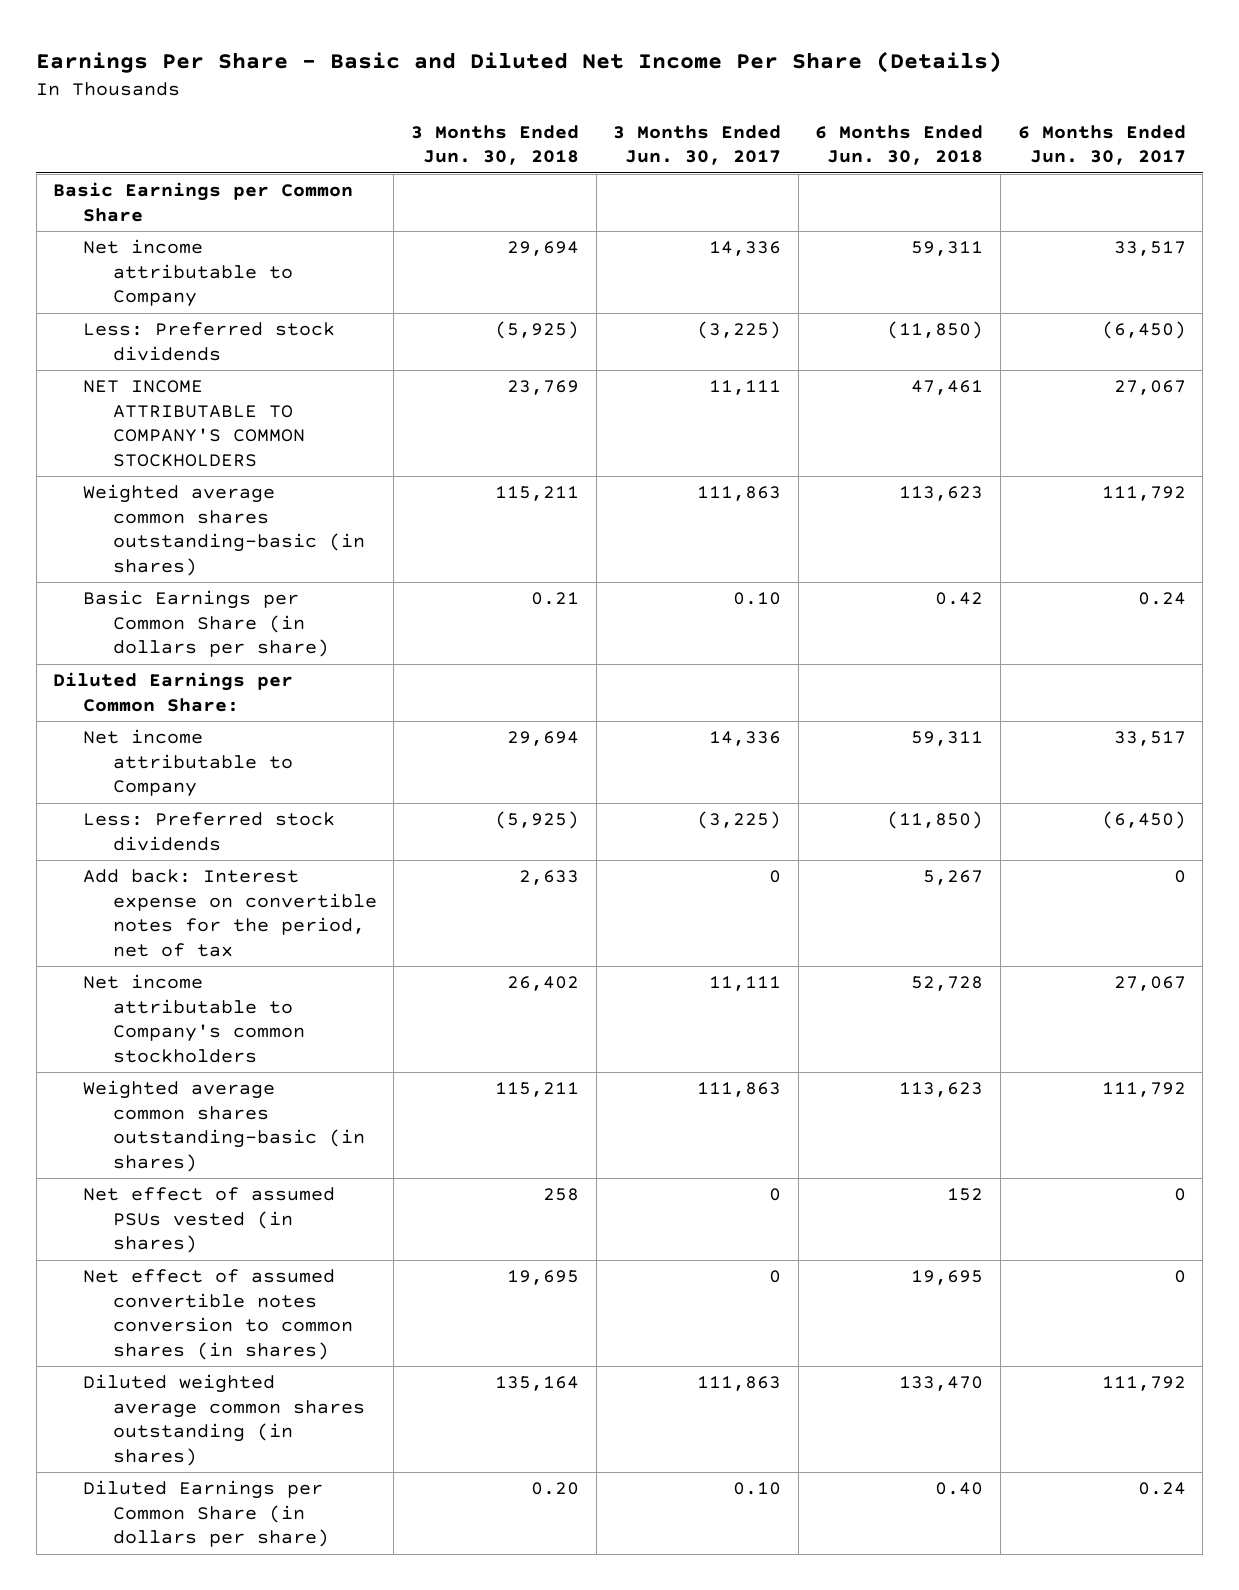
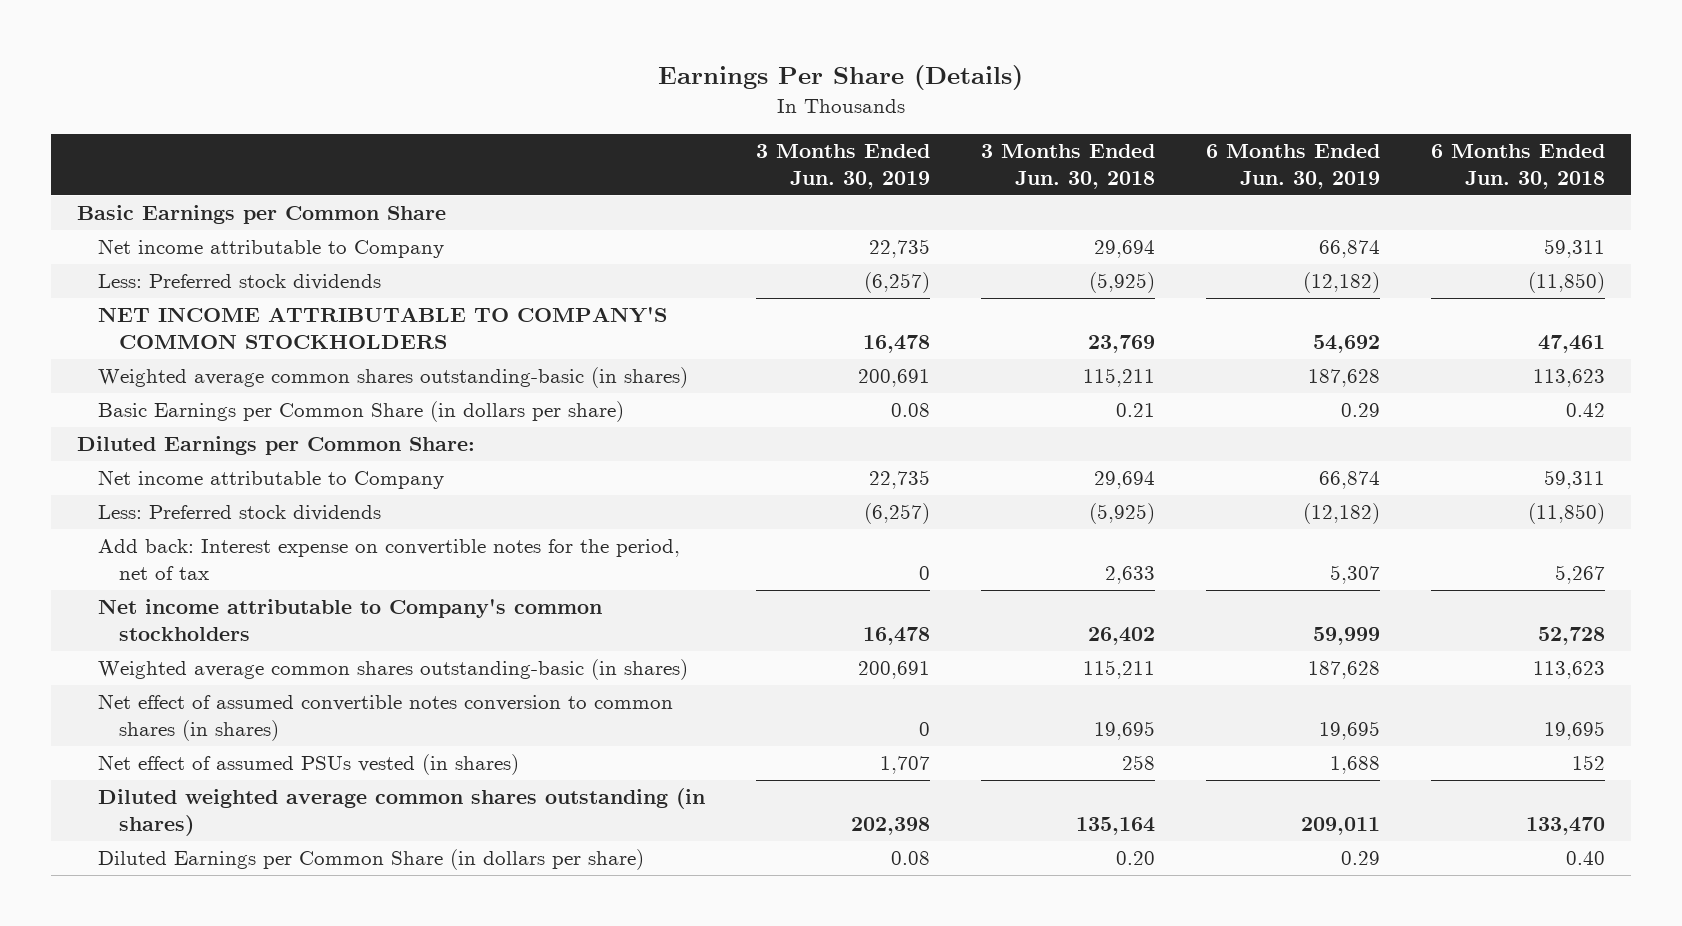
- Earnings Per Share - Basic and Diluted Net Income Per Share (Details)
+ Earnings Per Share (Details)
- | 3 Months Ended Jun. 30, 2018 | 3 Months Ended Jun. 30, 2017 | 6 Months Ended Jun. 30, 2018 | 6 Months Ended Jun. 30, 2017
+ | 3 Months Ended Jun. 30, 2019 | 3 Months Ended Jun. 30, 2018 | 6 Months Ended Jun. 30, 2019 | 6 Months Ended Jun. 30, 2018
moved down: Net effect of assumed PSUs vested (in shares) | 1,707 | 258 | 1,688 | 152

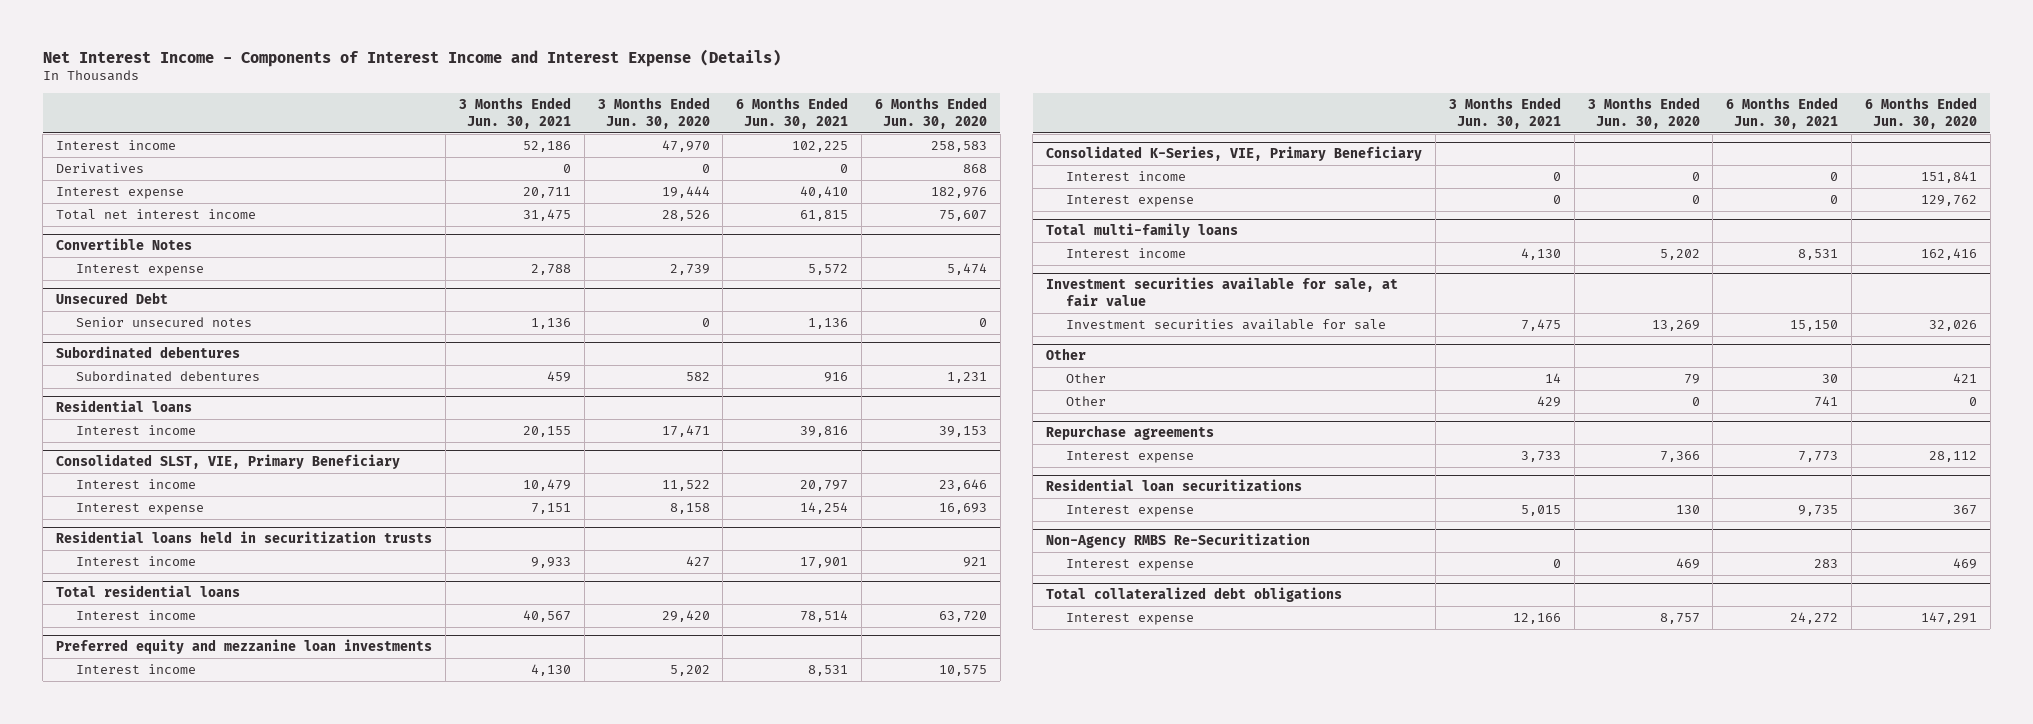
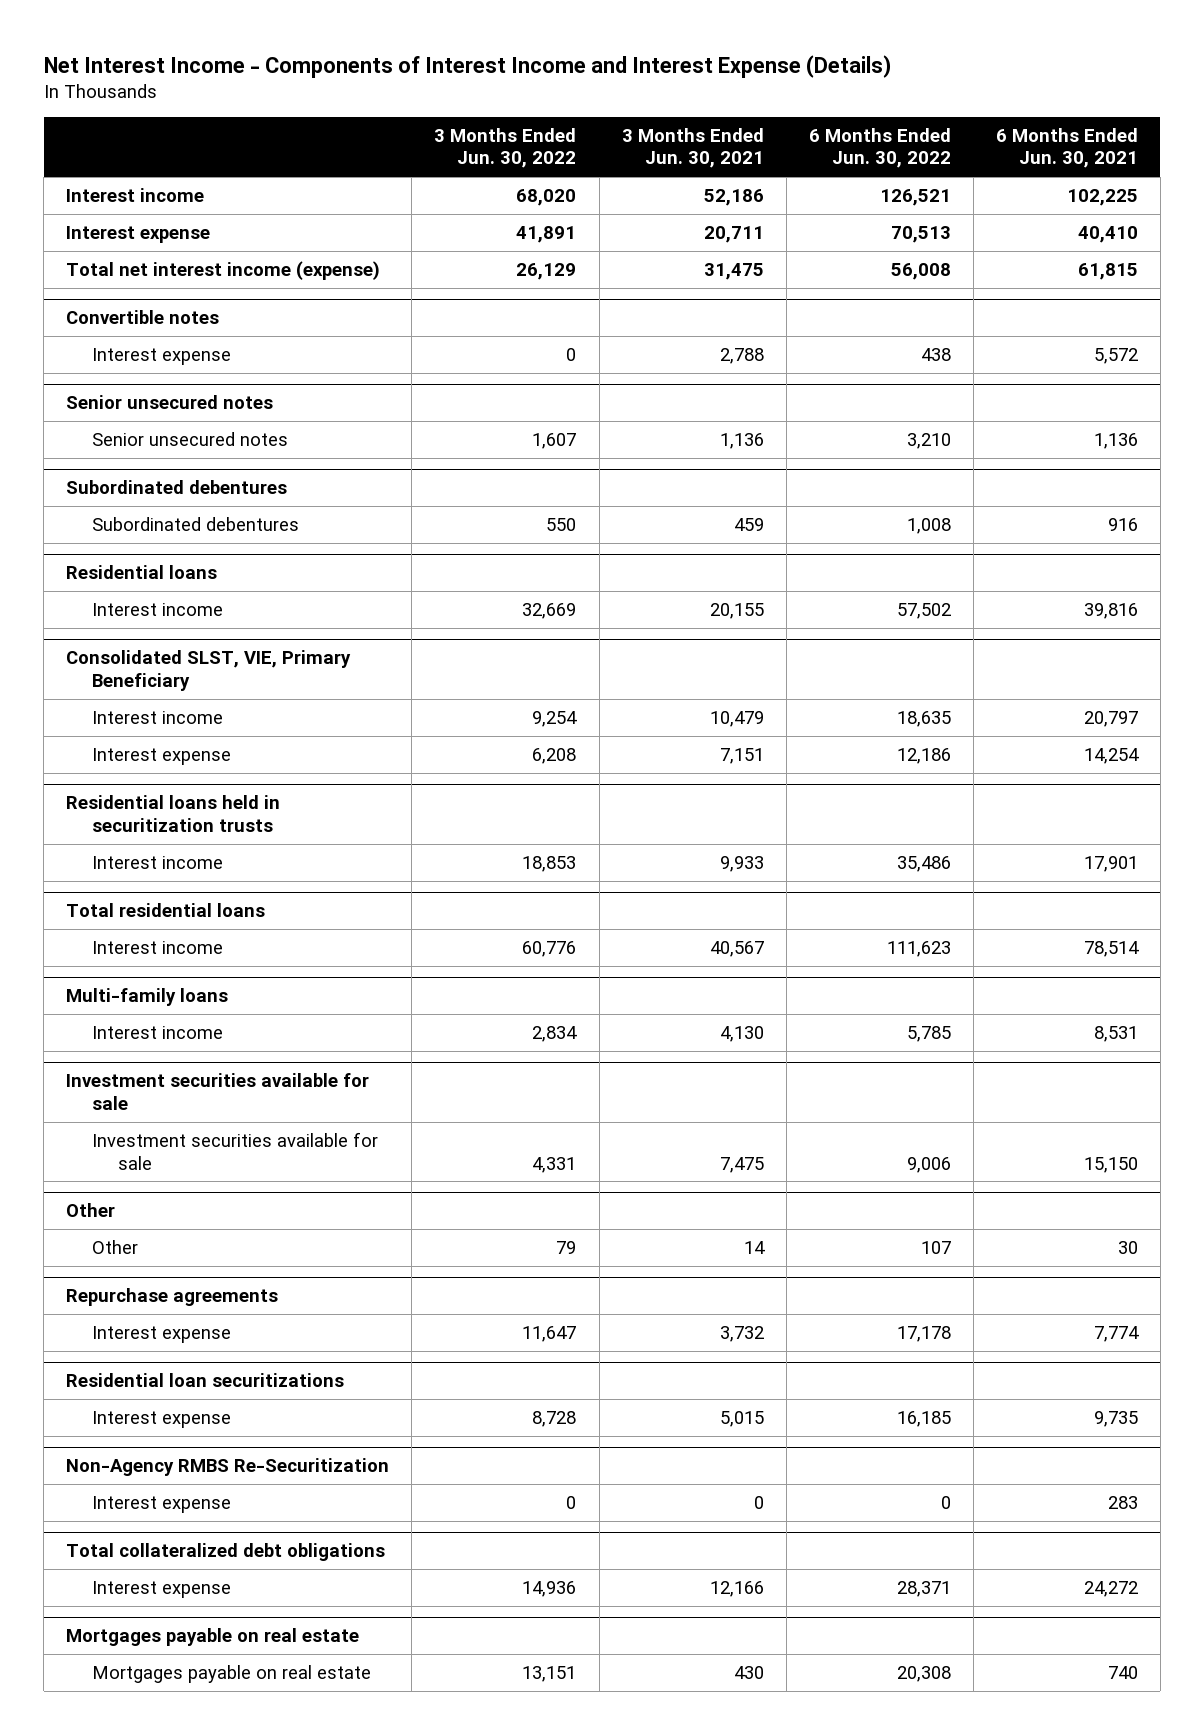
- | 3 Months Ended Jun. 30, 2021 | 3 Months Ended Jun. 30, 2020 | 6 Months Ended Jun. 30, 2021 | 6 Months Ended Jun. 30, 2020
+ | 3 Months Ended Jun. 30, 2022 | 3 Months Ended Jun. 30, 2021 | 6 Months Ended Jun. 30, 2022 | 6 Months Ended Jun. 30, 2021
- Derivatives | 0 | 0 | 0 | 868
- Total net interest income | 31,475 | 28,526 | 61,815 | 75,607
- Convertible Notes
+ Total net interest income (expense) | 26,129 | 31,475 | 56,008 | 61,815
+ Convertible notes
- Unsecured Debt
+ Senior unsecured notes
- Preferred equity and mezzanine loan investments
- Interest income | 4,130 | 5,202 | 8,531 | 10,575
- Consolidated K-Series, VIE, Primary Beneficiary
- Interest income | 0 | 0 | 0 | 151,841
- Interest expense | 0 | 0 | 0 | 129,762
- Total multi-family loans
+ Multi-family loans
- Investment securities available for sale, at fair value
+ Investment securities available for sale
@ Other
- Other | 429 | 0 | 741 | 0
@ Repurchase agreements
- Interest expense | 3,733 | 7,366 | 7,773 | 28,112
+ Interest expense | 11,647 | 3,732 | 17,178 | 7,774
+ Mortgages payable on real estate
+ Mortgages payable on real estate | 13,151 | 430 | 20,308 | 740

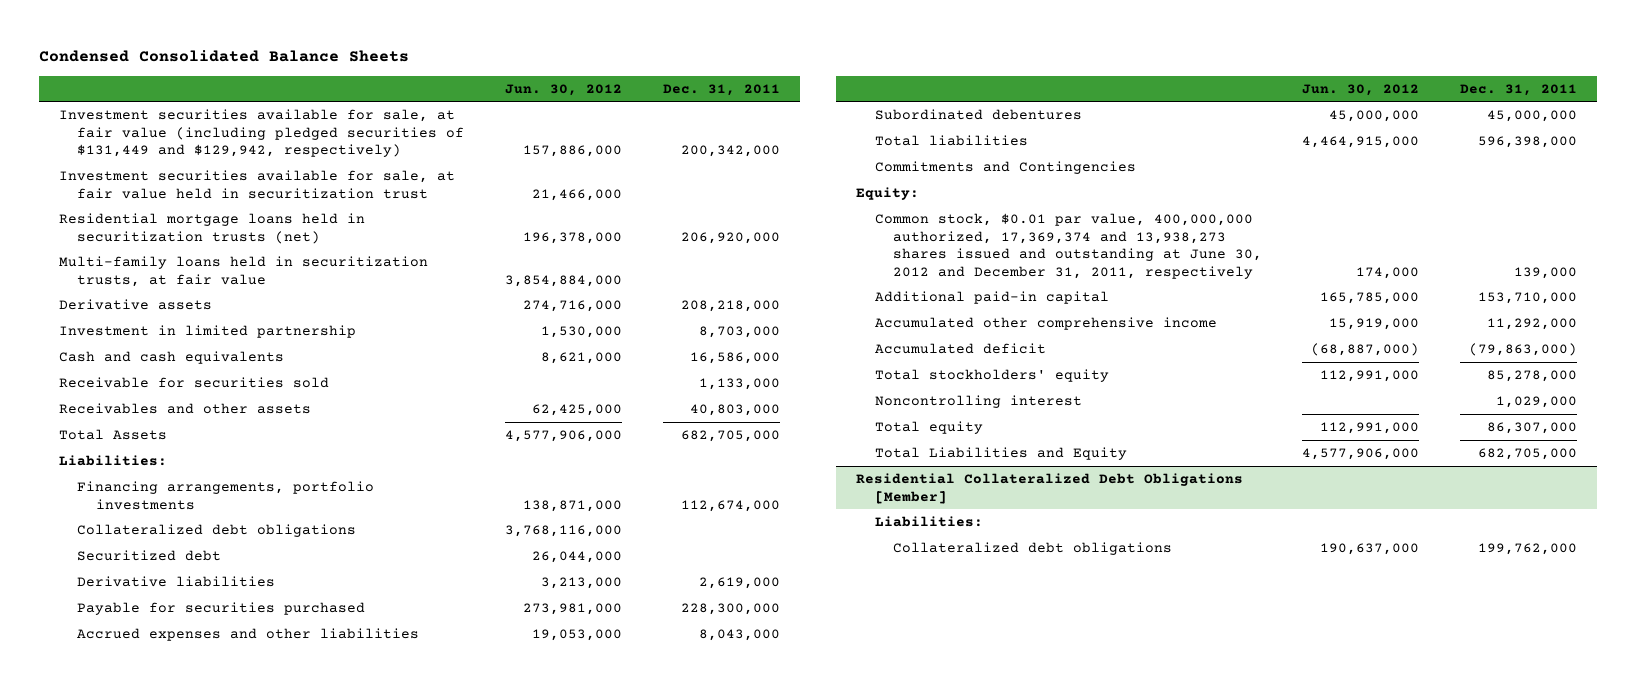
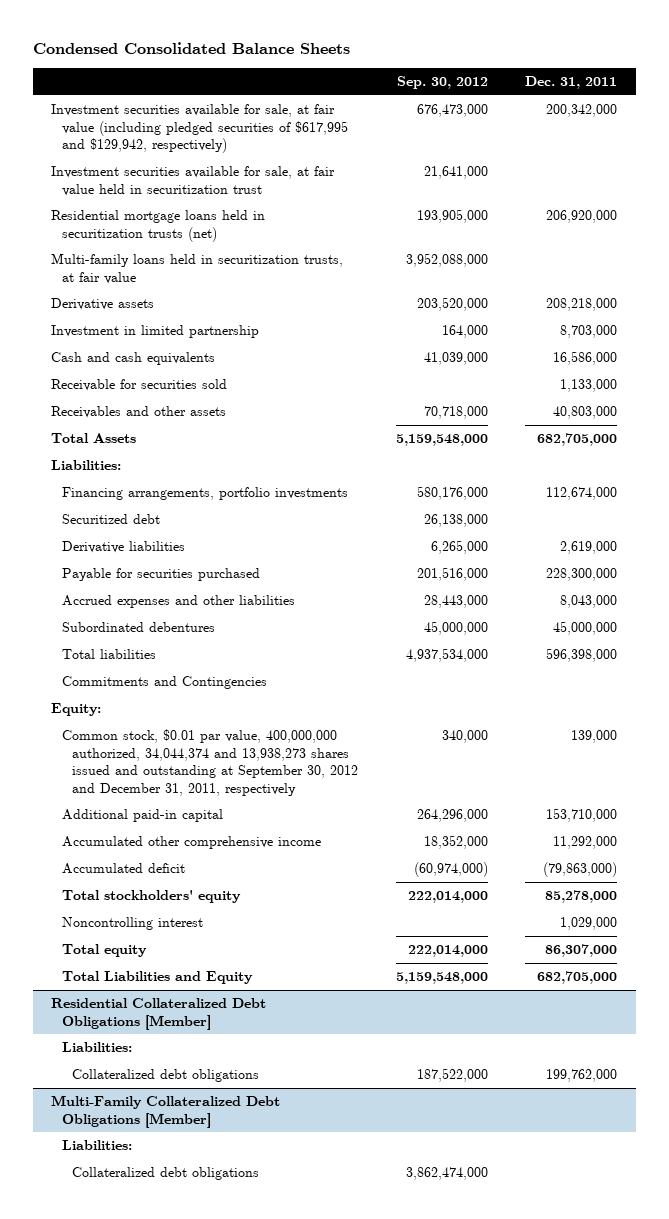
- | Jun. 30, 2012 | Dec. 31, 2011
+ | Sep. 30, 2012 | Dec. 31, 2011
- Investment securities available for sale, at fair value (including pledged securities of $131,449 and $129,942, respectively) | 157,886,000 | 200,342,000
+ Investment securities available for sale, at fair value (including pledged securities of $617,995 and $129,942, respectively) | 676,473,000 | 200,342,000
- Collateralized debt obligations | 3,768,116,000 |
- Common stock, $0.01 par value, 400,000,000 authorized, 17,369,374 and 13,938,273 shares issued and outstanding at June 30, 2012 and December 31, 2011, respectively | 174,000 | 139,000
+ Common stock, $0.01 par value, 400,000,000 authorized, 34,044,374 and 13,938,273 shares issued and outstanding at September 30, 2012 and December 31, 2011, respectively | 340,000 | 139,000
+ Multi-Family Collateralized Debt Obligations [Member]
+ Liabilities:
+ Collateralized debt obligations | 3,862,474,000 |

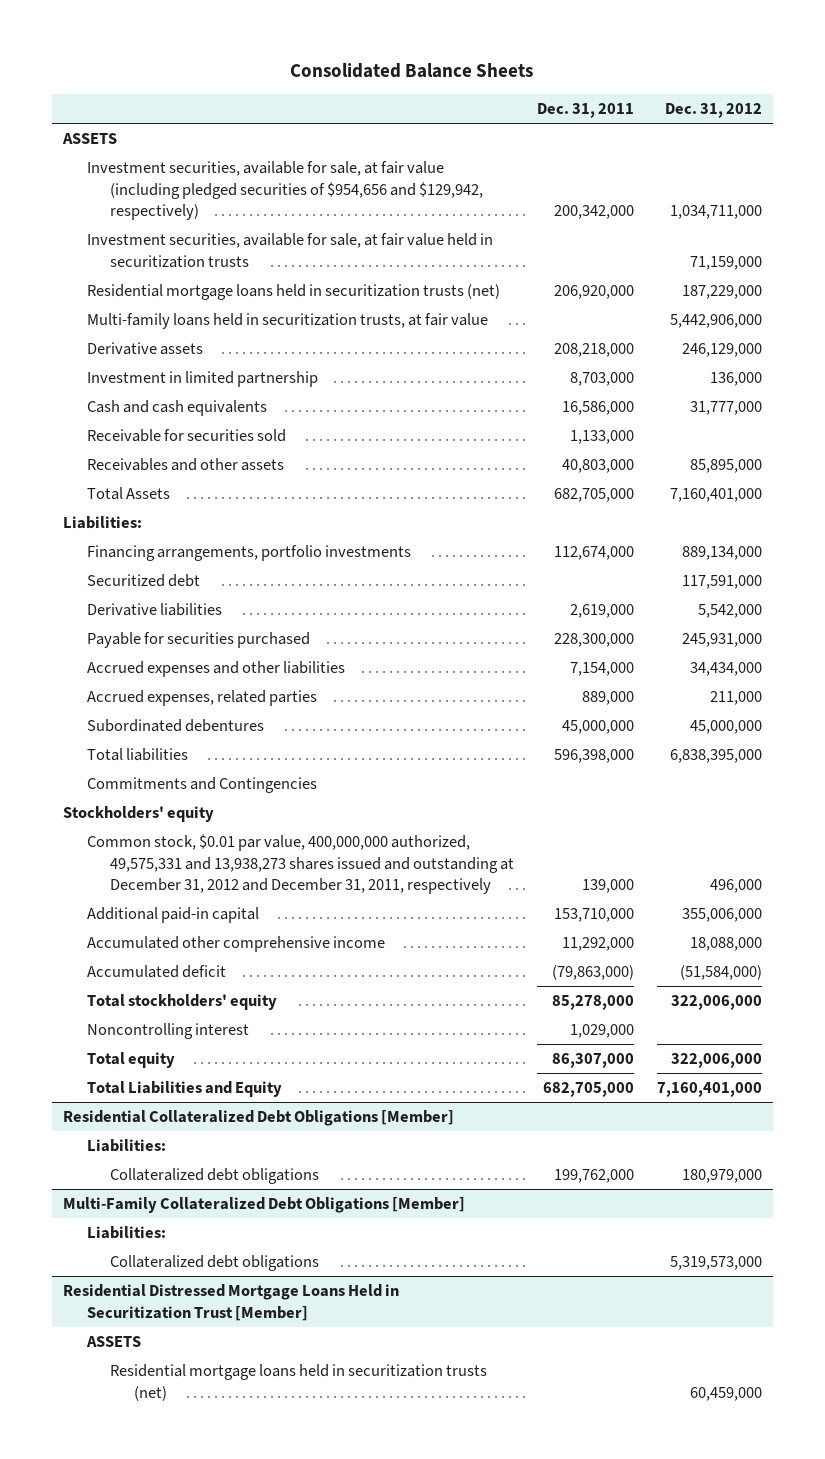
- Condensed Consolidated Balance Sheets
+ Consolidated Balance Sheets
- | Sep. 30, 2012 | Dec. 31, 2011
+ | Dec. 31, 2011 | Dec. 31, 2012
- Investment securities available for sale, at fair value (including pledged securities of $617,995 and $129,942, respectively) | 676,473,000 | 200,342,000
- Investment securities available for sale, at fair value held in securitization trust | 21,641,000 |
+ ASSETS
+ Investment securities, available for sale, at fair value (including pledged securities of $954,656 and $129,942, respectively) | 200,342,000 | 1,034,711,000
+ Investment securities, available for sale, at fair value held in securitization trusts | | 71,159,000
- Accrued expenses and other liabilities | 28,443,000 | 8,043,000
+ Accrued expenses and other liabilities | 7,154,000 | 34,434,000
+ Accrued expenses, related parties | 889,000 | 211,000
- Equity:
- Common stock, $0.01 par value, 400,000,000 authorized, 34,044,374 and 13,938,273 shares issued and outstanding at September 30, 2012 and December 31, 2011, respectively | 340,000 | 139,000
+ Stockholders' equity
+ Common stock, $0.01 par value, 400,000,000 authorized, 49,575,331 and 13,938,273 shares issued and outstanding at December 31, 2012 and December 31, 2011, respectively | 139,000 | 496,000
+ Residential Distressed Mortgage Loans Held in Securitization Trust [Member]
+ ASSETS
+ Residential mortgage loans held in securitization trusts (net) | | 60,459,000

